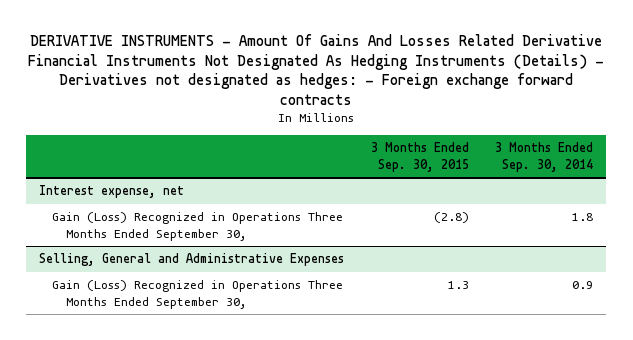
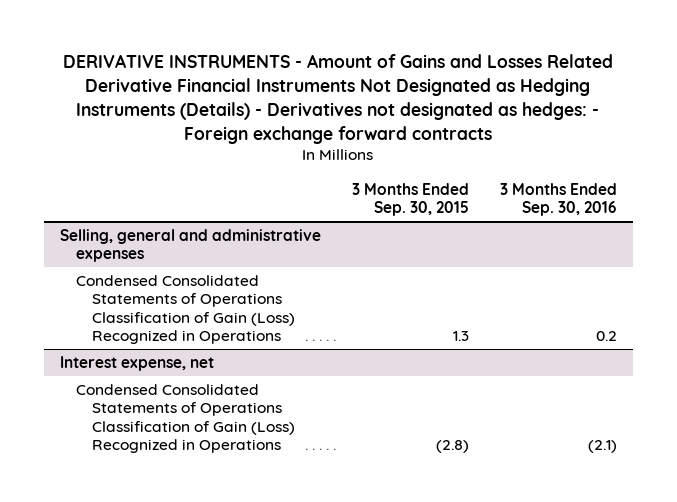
- DERIVATIVE INSTRUMENTS - Amount Of Gains And Losses Related Derivative Financial Instruments Not Designated As Hedging Instruments (Details) - Derivatives not designated as hedges: - Foreign exchange forward contracts
+ DERIVATIVE INSTRUMENTS - Amount of Gains and Losses Related Derivative Financial Instruments Not Designated as Hedging Instruments (Details) - Derivatives not designated as hedges: - Foreign exchange forward contracts
- | 3 Months Ended Sep. 30, 2015 | 3 Months Ended Sep. 30, 2014
+ | 3 Months Ended Sep. 30, 2015 | 3 Months Ended Sep. 30, 2016
+ Selling, general and administrative expenses
+ Condensed Consolidated Statements of Operations Classification of Gain (Loss) Recognized in Operations | 1.3 | 0.2
@ Interest expense, net
- Gain (Loss) Recognized in Operations Three Months Ended September 30, | (2.8) | 1.8
- Selling, General and Administrative Expenses
- Gain (Loss) Recognized in Operations Three Months Ended September 30, | 1.3 | 0.9
@ Interest expense, net
+ Condensed Consolidated Statements of Operations Classification of Gain (Loss) Recognized in Operations | (2.8) | (2.1)

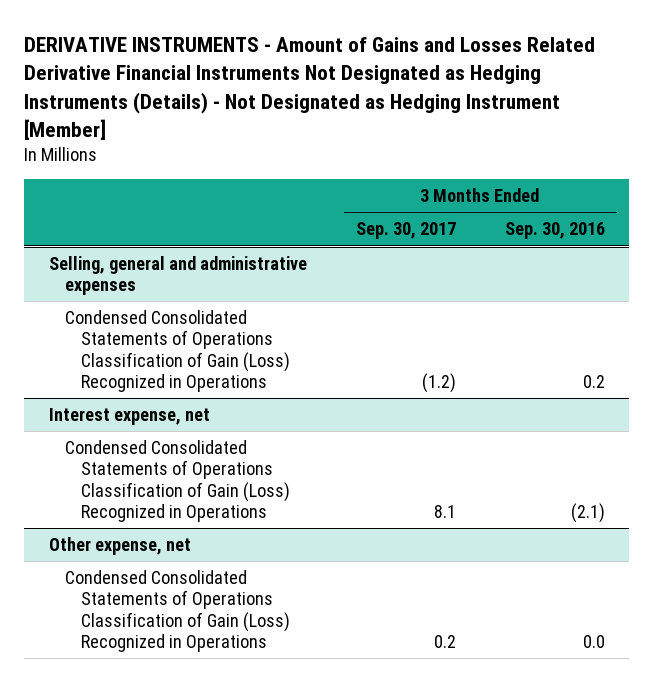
- DERIVATIVE INSTRUMENTS - Amount of Gains and Losses Related Derivative Financial Instruments Not Designated as Hedging Instruments (Details) - Derivatives not designated as hedges: - Foreign exchange forward contracts
+ DERIVATIVE INSTRUMENTS - Amount of Gains and Losses Related Derivative Financial Instruments Not Designated as Hedging Instruments (Details) - Not Designated as Hedging Instrument [Member]
- | 3 Months Ended Sep. 30, 2015 | 3 Months Ended Sep. 30, 2016
+ | 3 Months Ended Sep. 30, 2017 | 3 Months Ended Sep. 30, 2016
+ Other expense, net
+ Condensed Consolidated Statements of Operations Classification of Gain (Loss) Recognized in Operations | 0.2 | 0.0

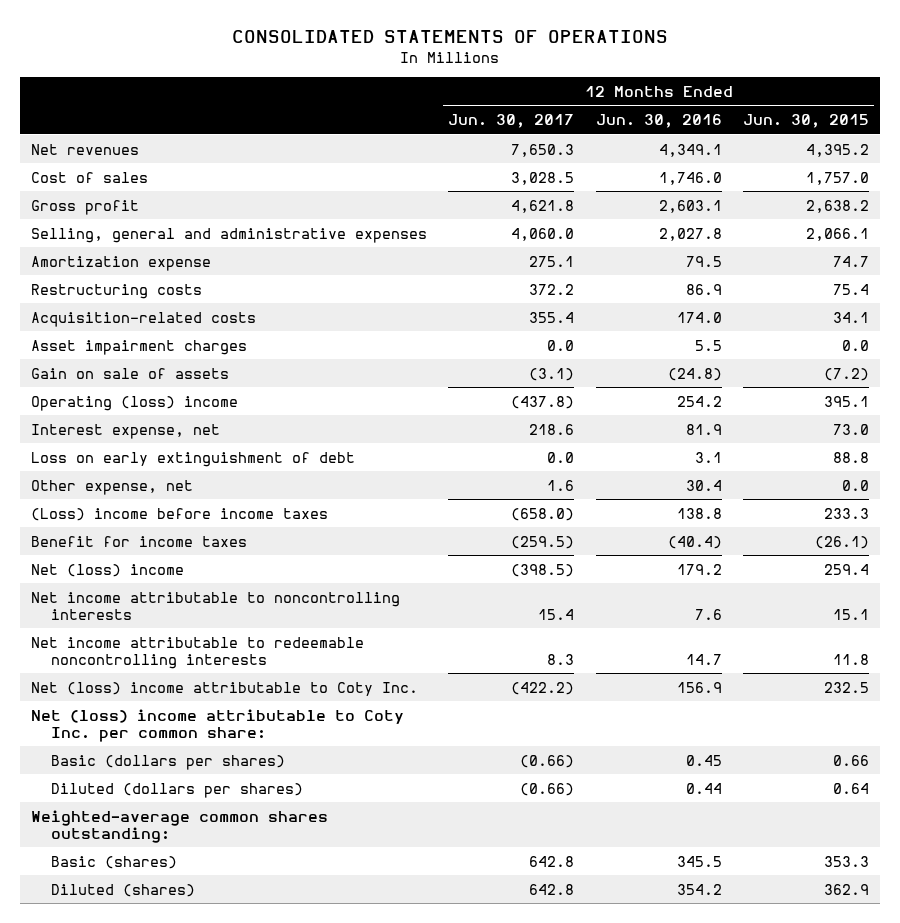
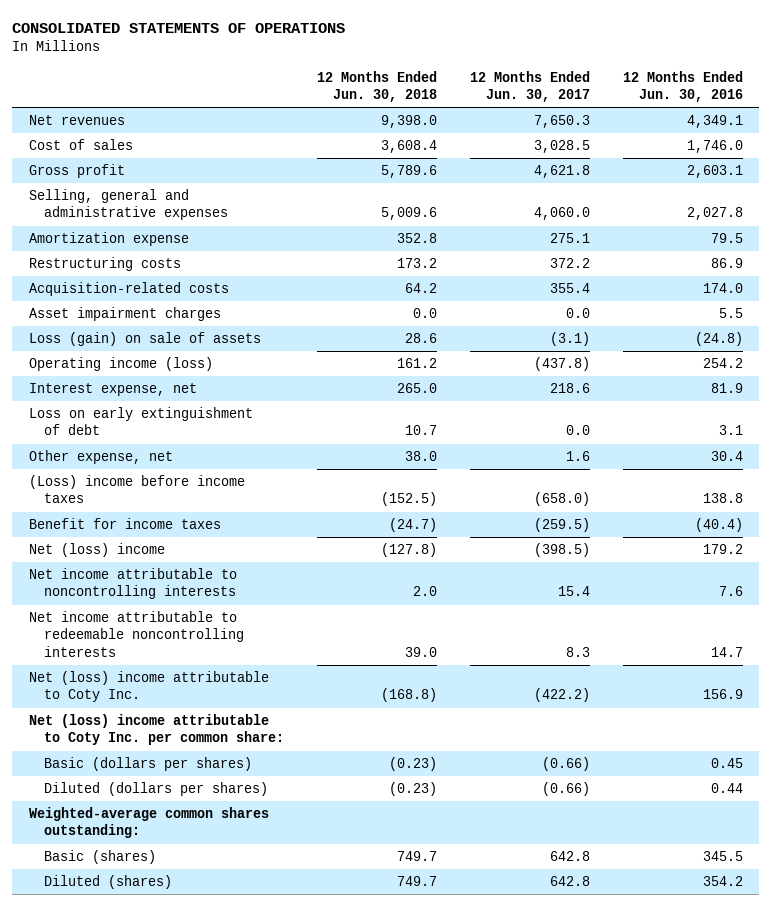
- | 12 Months Ended Jun. 30, 2017 | 12 Months Ended Jun. 30, 2016 | 12 Months Ended Jun. 30, 2015
+ | 12 Months Ended Jun. 30, 2018 | 12 Months Ended Jun. 30, 2017 | 12 Months Ended Jun. 30, 2016
- Gain on sale of assets | (3.1) | (24.8) | (7.2)
- Operating (loss) income | (437.8) | 254.2 | 395.1
+ Loss (gain) on sale of assets | 28.6 | (3.1) | (24.8)
+ Operating income (loss) | 161.2 | (437.8) | 254.2

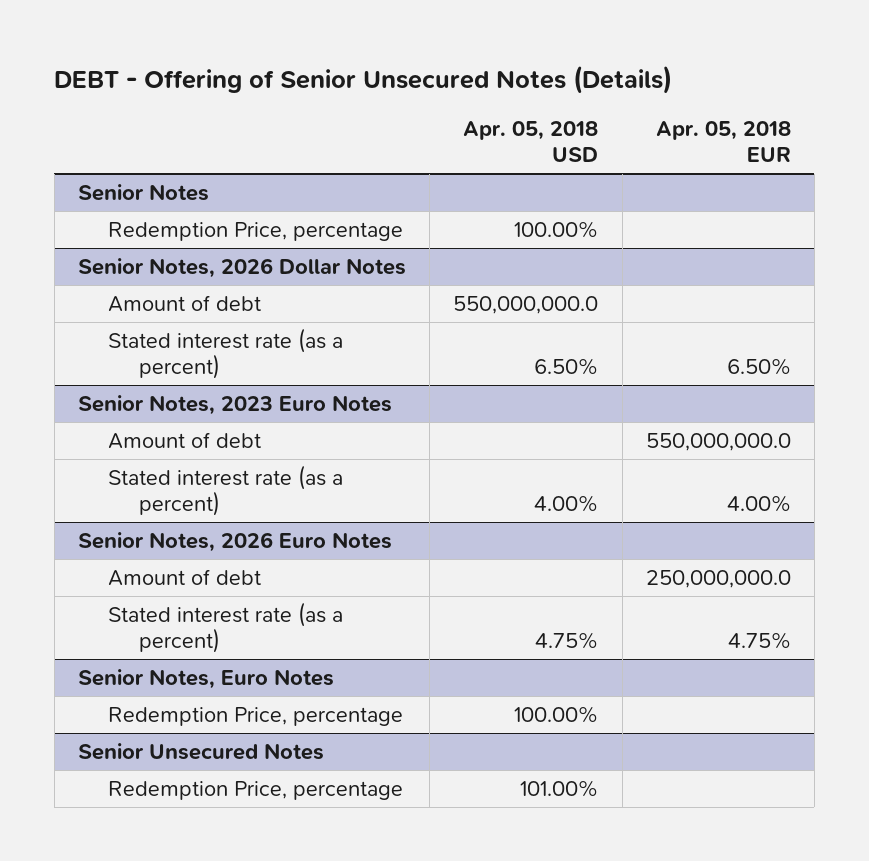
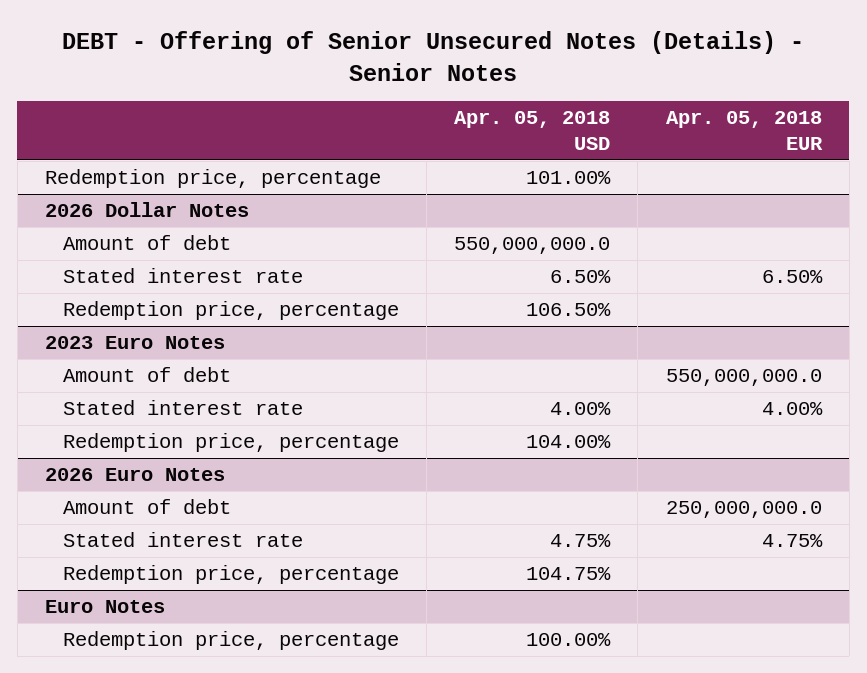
- DEBT - Offering of Senior Unsecured Notes (Details)
+ DEBT - Offering of Senior Unsecured Notes (Details) - Senior Notes
- Senior Notes
- Redemption Price, percentage | 100.00% |
- Senior Notes, 2026 Dollar Notes
+ Redemption price, percentage | 101.00% |
+ 2026 Dollar Notes
- Stated interest rate (as a percent) | 6.50% | 6.50%
- Senior Notes, 2023 Euro Notes
+ Stated interest rate | 6.50% | 6.50%
+ Redemption price, percentage | 106.50% |
+ 2023 Euro Notes
- Stated interest rate (as a percent) | 4.00% | 4.00%
- Senior Notes, 2026 Euro Notes
+ Stated interest rate | 4.00% | 4.00%
+ Redemption price, percentage | 104.00% |
+ 2026 Euro Notes
- Stated interest rate (as a percent) | 4.75% | 4.75%
- Senior Notes, Euro Notes
- Redemption Price, percentage | 100.00% |
- Senior Unsecured Notes
- Redemption Price, percentage | 101.00% |
+ Stated interest rate | 4.75% | 4.75%
+ Redemption price, percentage | 104.75% |
+ Euro Notes
+ Redemption price, percentage | 100.00% |

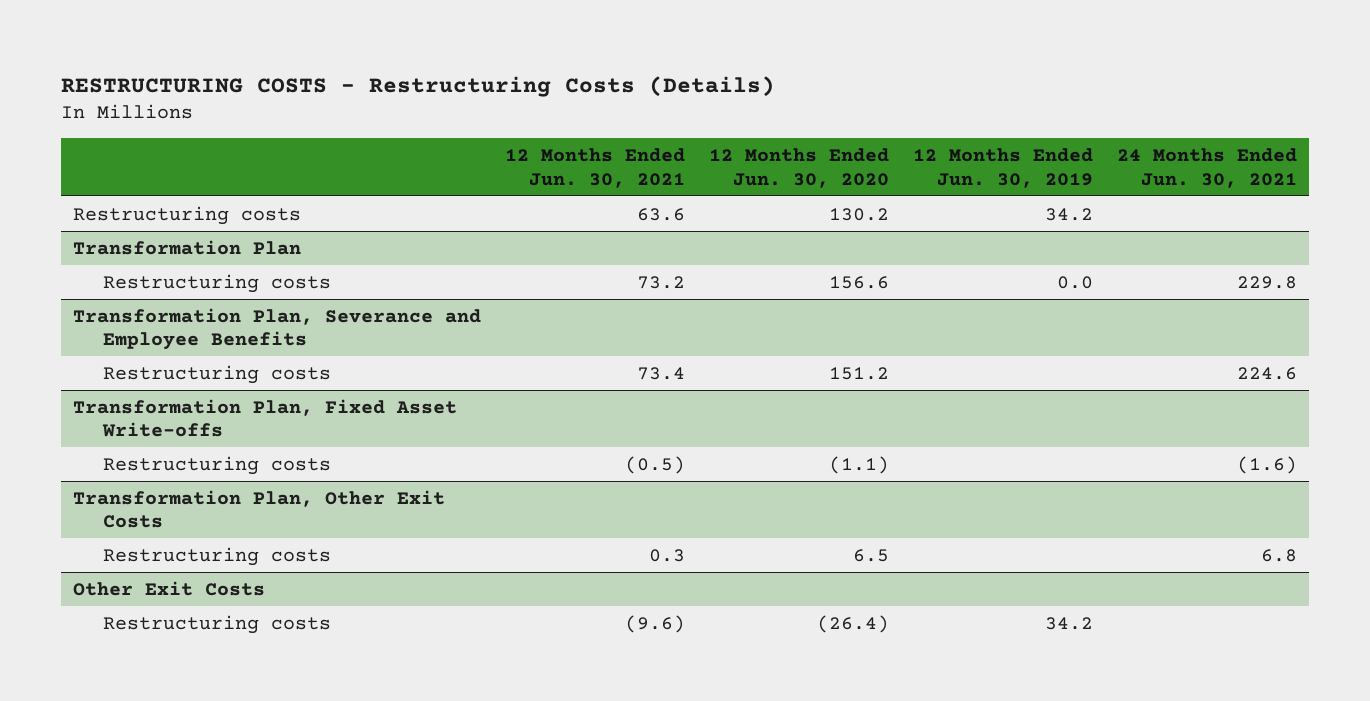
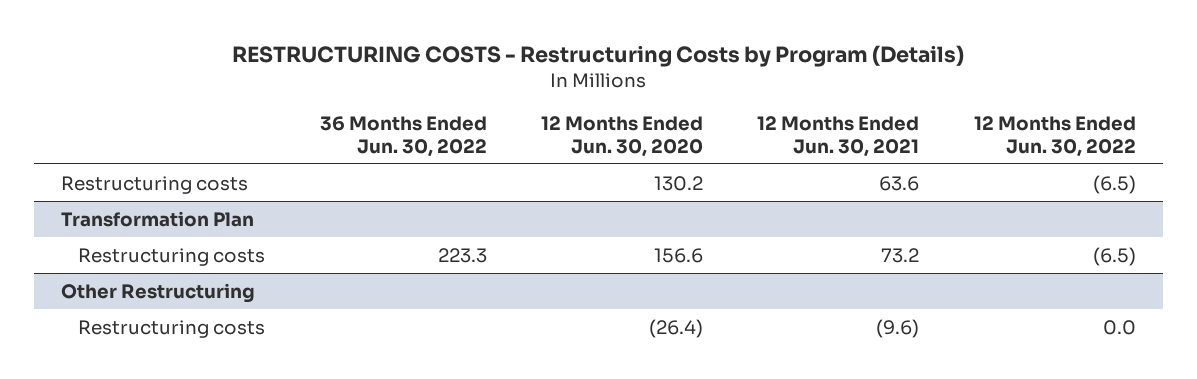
- RESTRUCTURING COSTS - Restructuring Costs (Details)
+ RESTRUCTURING COSTS - Restructuring Costs by Program (Details)
- | 12 Months Ended Jun. 30, 2021 | 12 Months Ended Jun. 30, 2020 | 12 Months Ended Jun. 30, 2019 | 24 Months Ended Jun. 30, 2021
+ | 36 Months Ended Jun. 30, 2022 | 12 Months Ended Jun. 30, 2020 | 12 Months Ended Jun. 30, 2021 | 12 Months Ended Jun. 30, 2022
- Transformation Plan, Severance and Employee Benefits
- Restructuring costs | 73.4 | 151.2 | | 224.6
- Transformation Plan, Fixed Asset Write-offs
- Restructuring costs | (0.5) | (1.1) | | (1.6)
- Transformation Plan, Other Exit Costs
- Restructuring costs | 0.3 | 6.5 | | 6.8
- Other Exit Costs
+ Other Restructuring

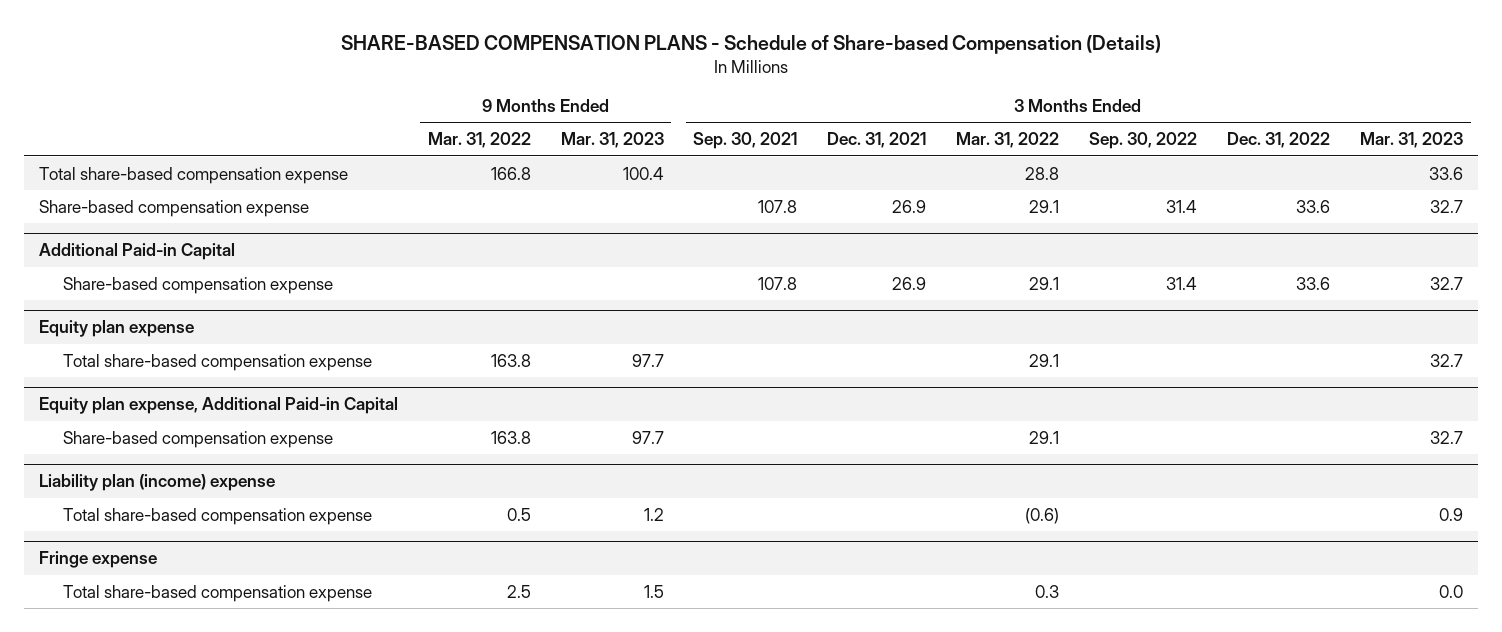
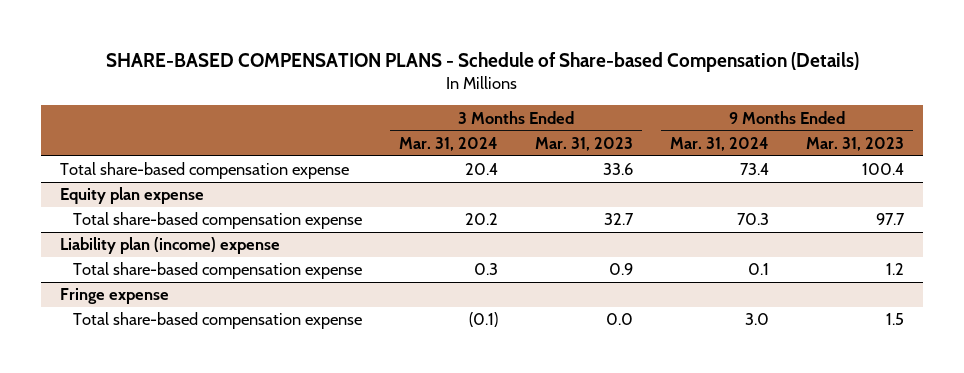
- | 9 Months Ended Mar. 31, 2022 | 9 Months Ended Mar. 31, 2023 | 3 Months Ended Sep. 30, 2021 | 3 Months Ended Dec. 31, 2021 | 3 Months Ended Mar. 31, 2022 | 3 Months Ended Sep. 30, 2022 | 3 Months Ended Dec. 31, 2022 | 3 Months Ended Mar. 31, 2023
+ | 3 Months Ended Mar. 31, 2024 | 3 Months Ended Mar. 31, 2023 | 9 Months Ended Mar. 31, 2024 | 9 Months Ended Mar. 31, 2023
- Share-based compensation expense | | | 107.8 | 26.9 | 29.1 | 31.4 | 33.6 | 32.7
- Additional Paid-in Capital
- Share-based compensation expense | | | 107.8 | 26.9 | 29.1 | 31.4 | 33.6 | 32.7
- Equity plan expense, Additional Paid-in Capital
- Share-based compensation expense | 163.8 | 97.7 | | | 29.1 | | | 32.7

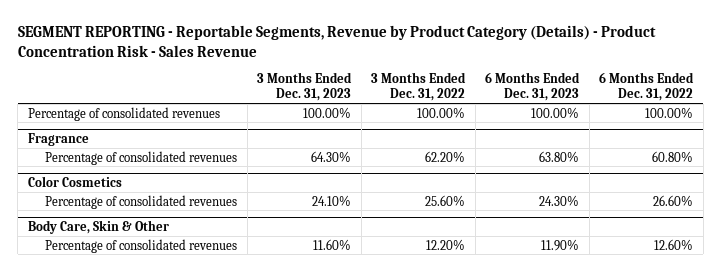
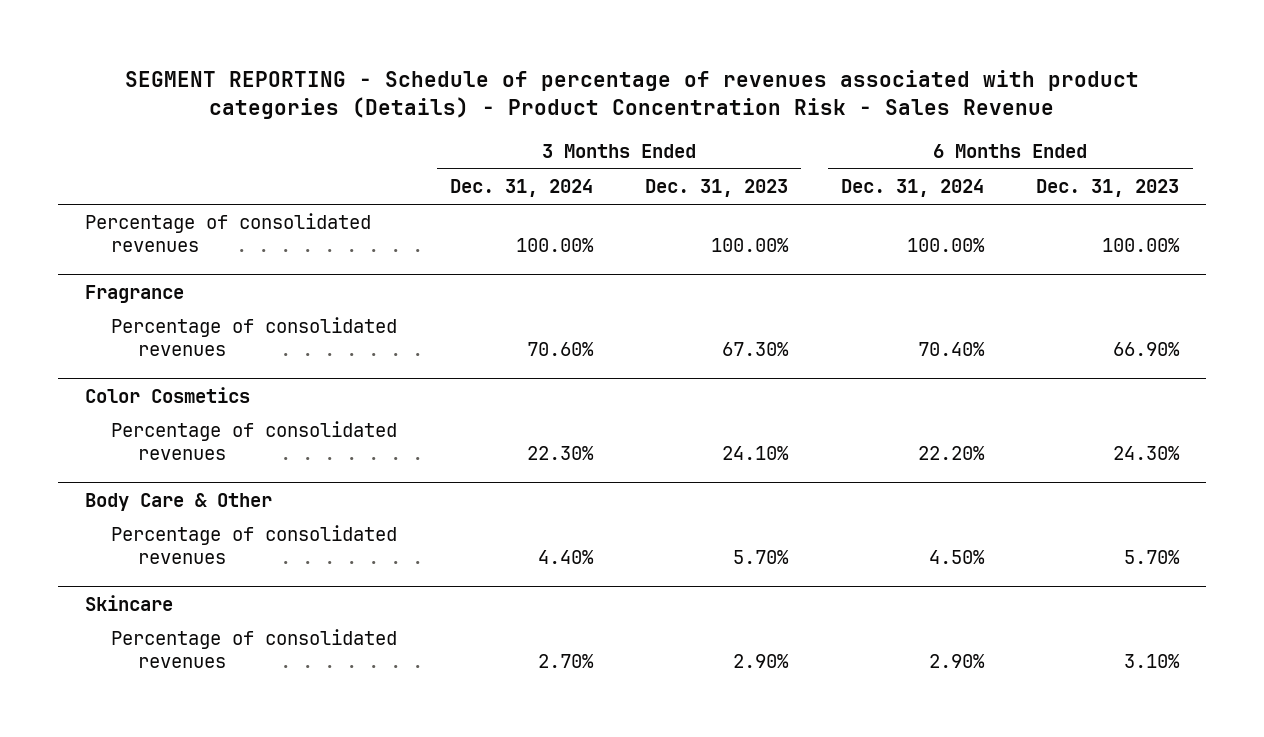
- SEGMENT REPORTING - Reportable Segments, Revenue by Product Category (Details) - Product Concentration Risk - Sales Revenue
+ SEGMENT REPORTING - Schedule of percentage of revenues associated with product categories (Details) - Product Concentration Risk - Sales Revenue
- | 3 Months Ended Dec. 31, 2023 | 3 Months Ended Dec. 31, 2022 | 6 Months Ended Dec. 31, 2023 | 6 Months Ended Dec. 31, 2022
+ | 3 Months Ended Dec. 31, 2024 | 3 Months Ended Dec. 31, 2023 | 6 Months Ended Dec. 31, 2024 | 6 Months Ended Dec. 31, 2023
@ Fragrance
- Percentage of consolidated revenues | 64.30% | 62.20% | 63.80% | 60.80%
+ Percentage of consolidated revenues | 70.60% | 67.30% | 70.40% | 66.90%
- Body Care, Skin & Other
- Percentage of consolidated revenues | 11.60% | 12.20% | 11.90% | 12.60%
+ Body Care & Other
+ Percentage of consolidated revenues | 4.40% | 5.70% | 4.50% | 5.70%
+ Skincare
+ Percentage of consolidated revenues | 2.70% | 2.90% | 2.90% | 3.10%

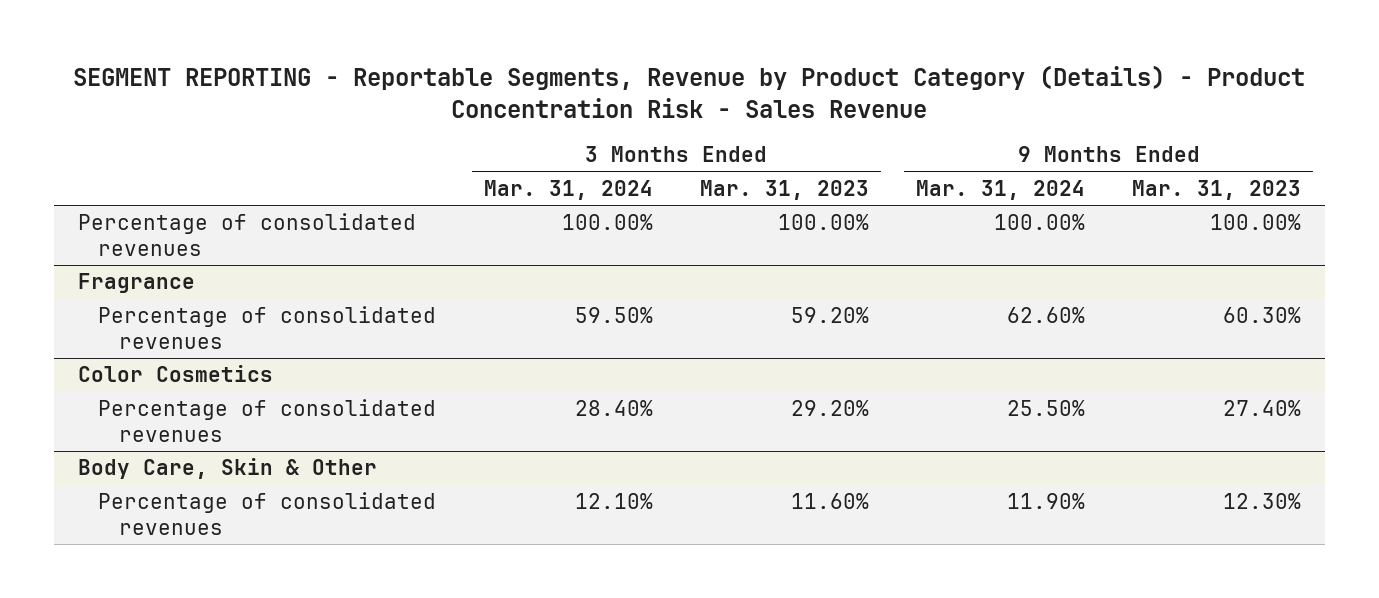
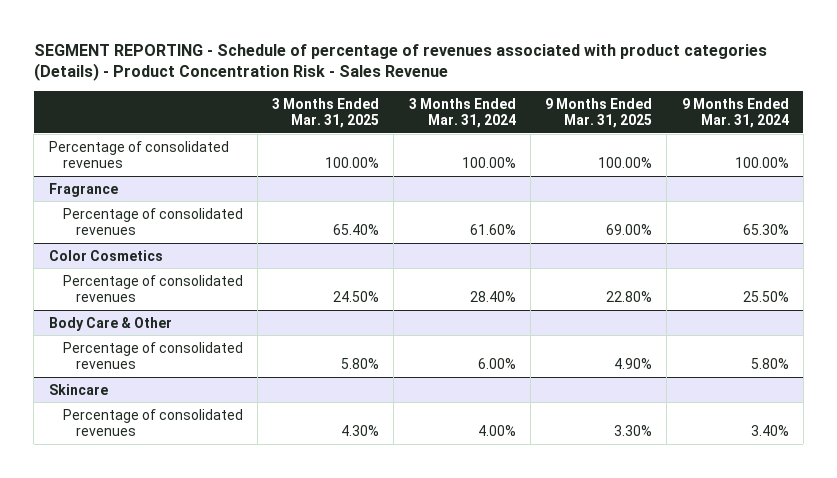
- SEGMENT REPORTING - Reportable Segments, Revenue by Product Category (Details) - Product Concentration Risk - Sales Revenue
+ SEGMENT REPORTING - Schedule of percentage of revenues associated with product categories (Details) - Product Concentration Risk - Sales Revenue
- | 3 Months Ended Mar. 31, 2024 | 3 Months Ended Mar. 31, 2023 | 9 Months Ended Mar. 31, 2024 | 9 Months Ended Mar. 31, 2023
+ | 3 Months Ended Mar. 31, 2025 | 3 Months Ended Mar. 31, 2024 | 9 Months Ended Mar. 31, 2025 | 9 Months Ended Mar. 31, 2024
@ Fragrance
- Percentage of consolidated revenues | 59.50% | 59.20% | 62.60% | 60.30%
+ Percentage of consolidated revenues | 65.40% | 61.60% | 69.00% | 65.30%
- Body Care, Skin & Other
- Percentage of consolidated revenues | 12.10% | 11.60% | 11.90% | 12.30%
+ Body Care & Other
+ Percentage of consolidated revenues | 5.80% | 6.00% | 4.90% | 5.80%
+ Skincare
+ Percentage of consolidated revenues | 4.30% | 4.00% | 3.30% | 3.40%

